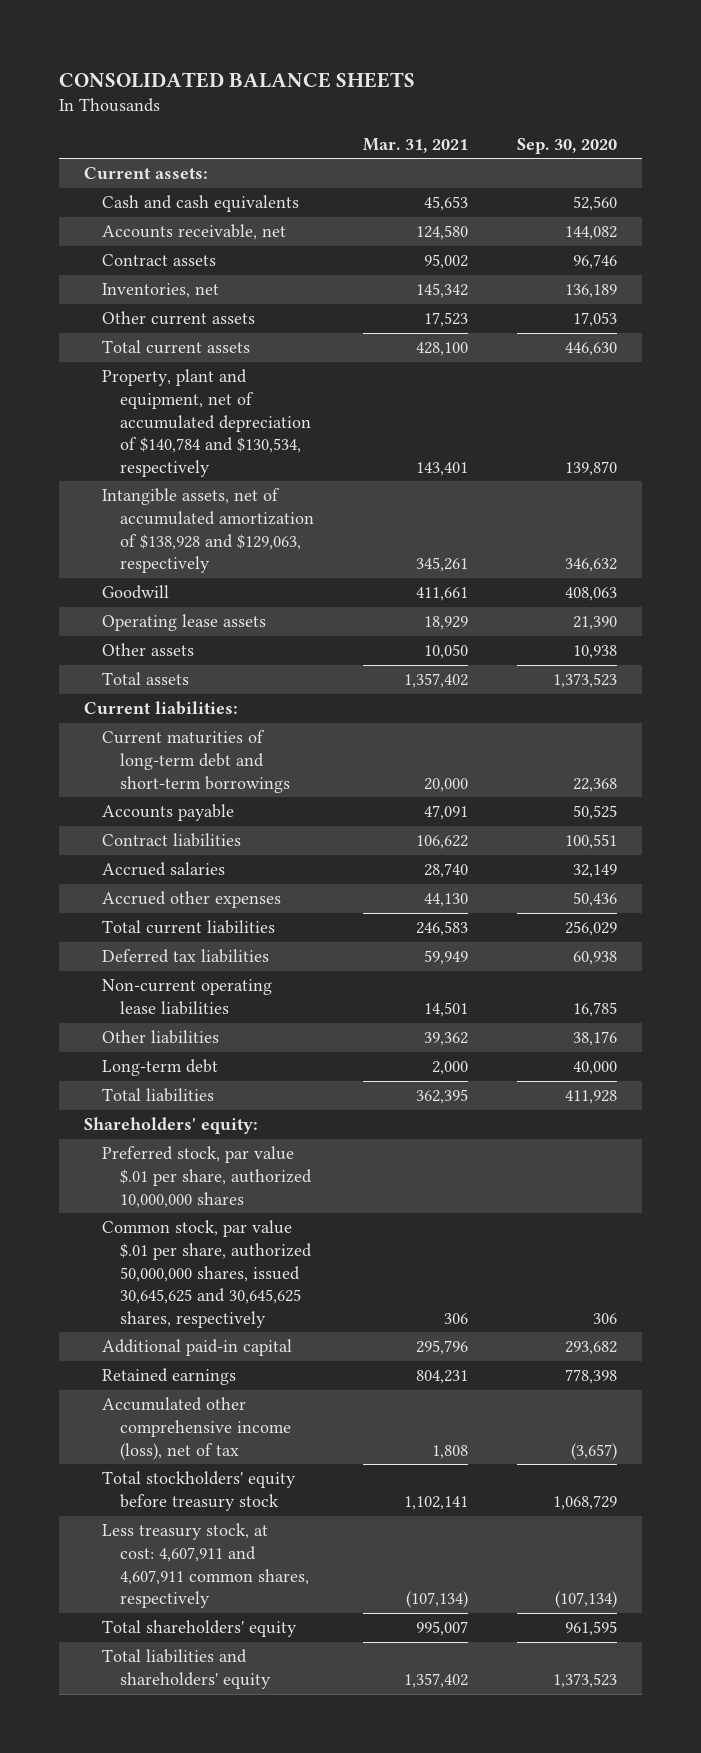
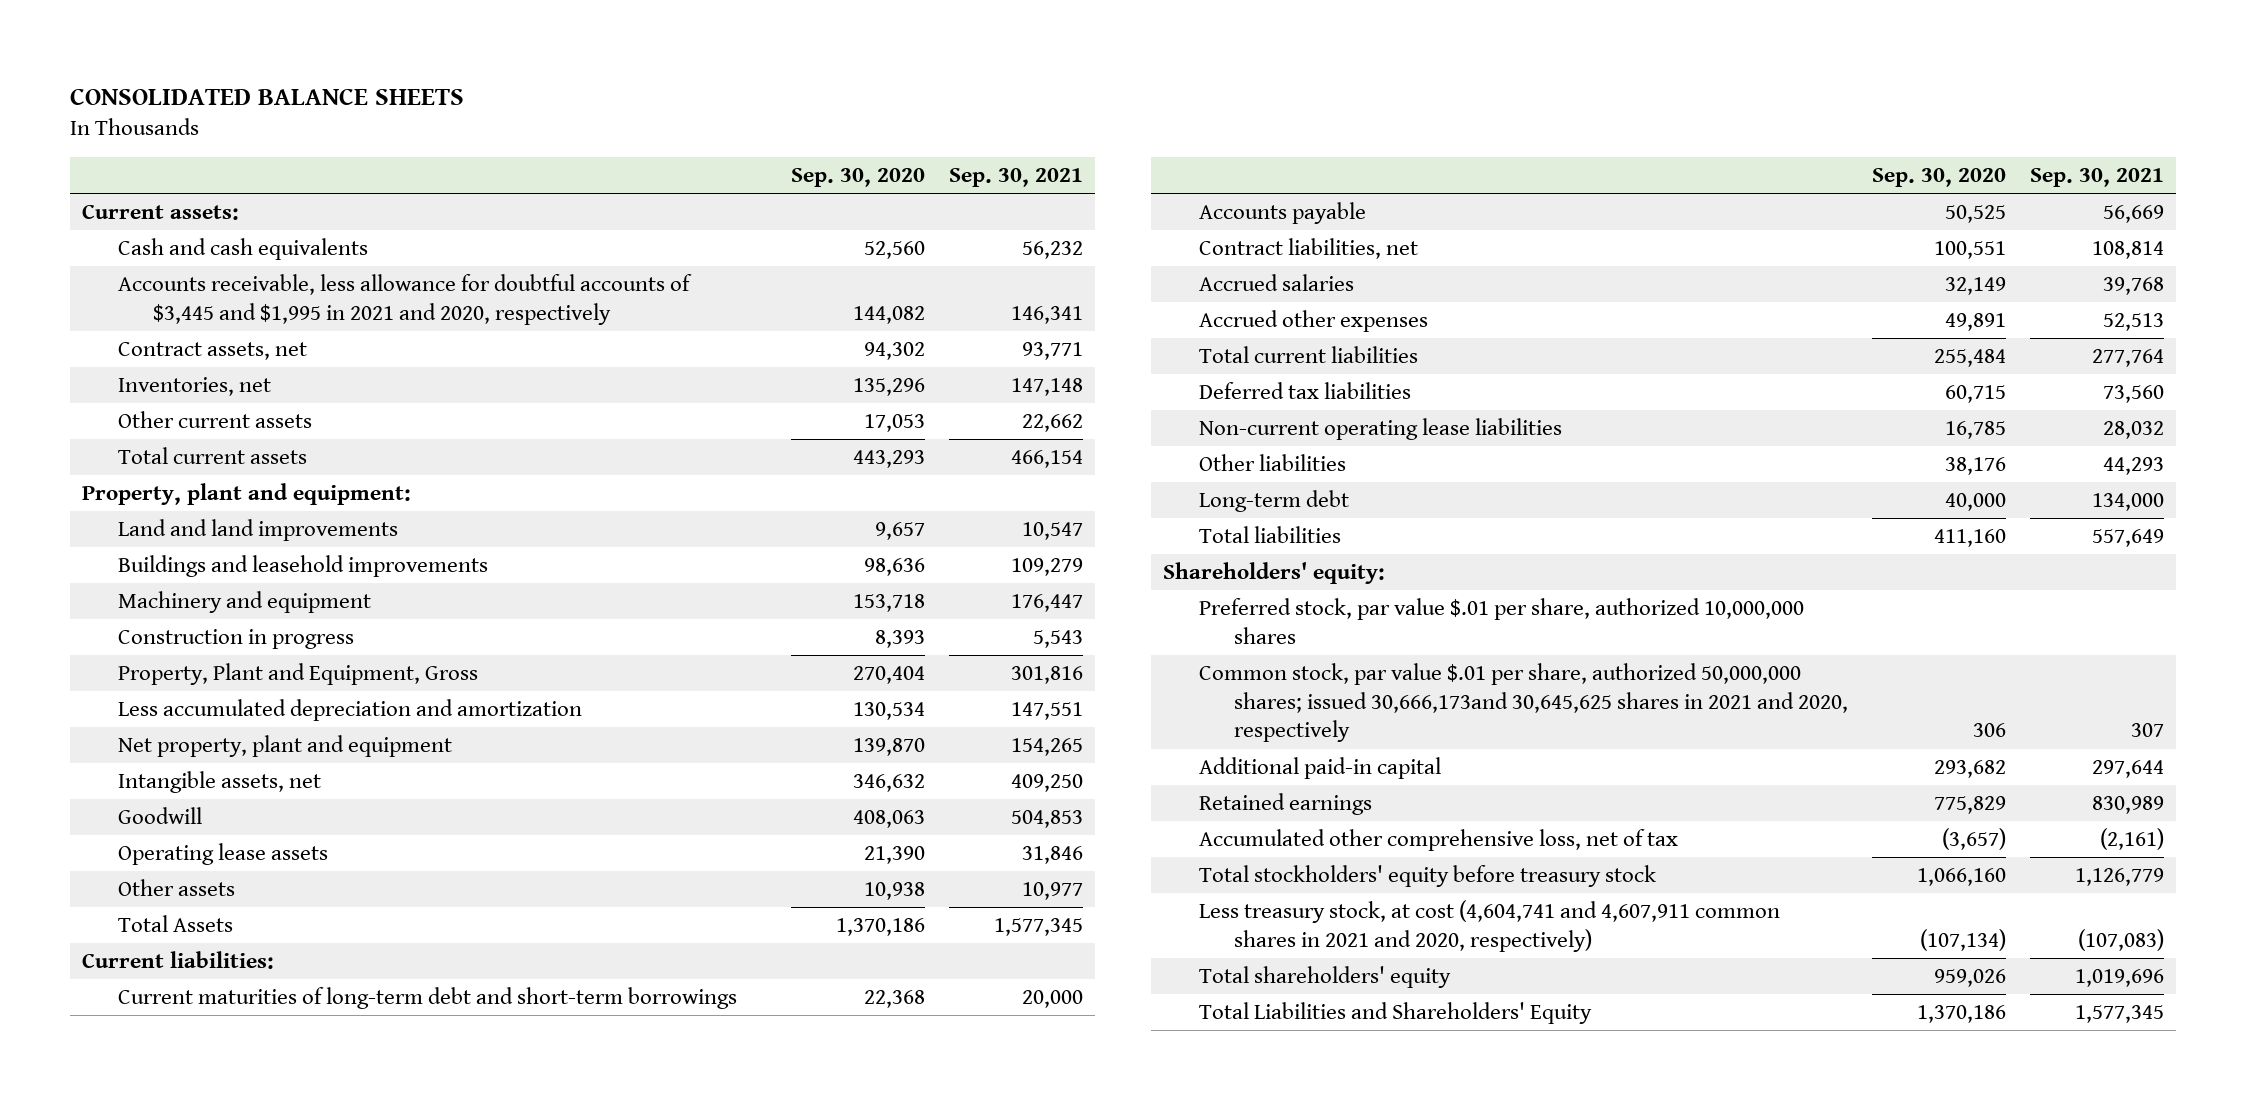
- | Mar. 31, 2021 | Sep. 30, 2020
+ | Sep. 30, 2020 | Sep. 30, 2021
- Accounts receivable, net | 124,580 | 144,082
- Contract assets | 95,002 | 96,746
- Inventories, net | 145,342 | 136,189
+ Accounts receivable, less allowance for doubtful accounts of $3,445 and $1,995 in 2021 and 2020, respectively | 144,082 | 146,341
+ Contract assets, net | 94,302 | 93,771
+ Inventories, net | 135,296 | 147,148
- Total current assets | 428,100 | 446,630
- Property, plant and equipment, net of accumulated depreciation of $140,784 and $130,534, respectively | 143,401 | 139,870
- Intangible assets, net of accumulated amortization of $138,928 and $129,063, respectively | 345,261 | 346,632
+ Total current assets | 443,293 | 466,154
+ Property, plant and equipment:
+ Land and land improvements | 9,657 | 10,547
+ Buildings and leasehold improvements | 98,636 | 109,279
+ Machinery and equipment | 153,718 | 176,447
+ Construction in progress | 8,393 | 5,543
+ Property, Plant and Equipment, Gross | 270,404 | 301,816
+ Less accumulated depreciation and amortization | 130,534 | 147,551
+ Net property, plant and equipment | 139,870 | 154,265
+ Intangible assets, net | 346,632 | 409,250
- Total assets | 1,357,402 | 1,373,523
+ Total Assets | 1,370,186 | 1,577,345
- Contract liabilities | 106,622 | 100,551
+ Contract liabilities, net | 100,551 | 108,814
- Accrued other expenses | 44,130 | 50,436
- Total current liabilities | 246,583 | 256,029
- Deferred tax liabilities | 59,949 | 60,938
+ Accrued other expenses | 49,891 | 52,513
+ Total current liabilities | 255,484 | 277,764
+ Deferred tax liabilities | 60,715 | 73,560
- Total liabilities | 362,395 | 411,928
+ Total liabilities | 411,160 | 557,649
- Common stock, par value $.01 per share, authorized 50,000,000 shares, issued 30,645,625 and 30,645,625 shares, respectively | 306 | 306
+ Common stock, par value $.01 per share, authorized 50,000,000 shares; issued 30,666,173and 30,645,625 shares in 2021 and 2020, respectively | 306 | 307
- Retained earnings | 804,231 | 778,398
- Accumulated other comprehensive income (loss), net of tax | 1,808 | (3,657)
- Total stockholders' equity before treasury stock | 1,102,141 | 1,068,729
- Less treasury stock, at cost: 4,607,911 and 4,607,911 common shares, respectively | (107,134) | (107,134)
- Total shareholders' equity | 995,007 | 961,595
- Total liabilities and shareholders' equity | 1,357,402 | 1,373,523
+ Retained earnings | 775,829 | 830,989
+ Accumulated other comprehensive loss, net of tax | (3,657) | (2,161)
+ Total stockholders' equity before treasury stock | 1,066,160 | 1,126,779
+ Less treasury stock, at cost (4,604,741 and 4,607,911 common shares in 2021 and 2020, respectively) | (107,134) | (107,083)
+ Total shareholders' equity | 959,026 | 1,019,696
+ Total Liabilities and Shareholders' Equity | 1,370,186 | 1,577,345

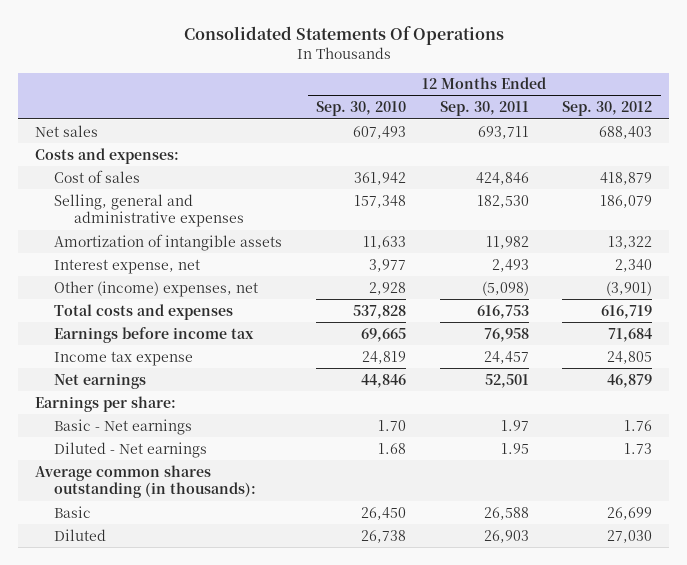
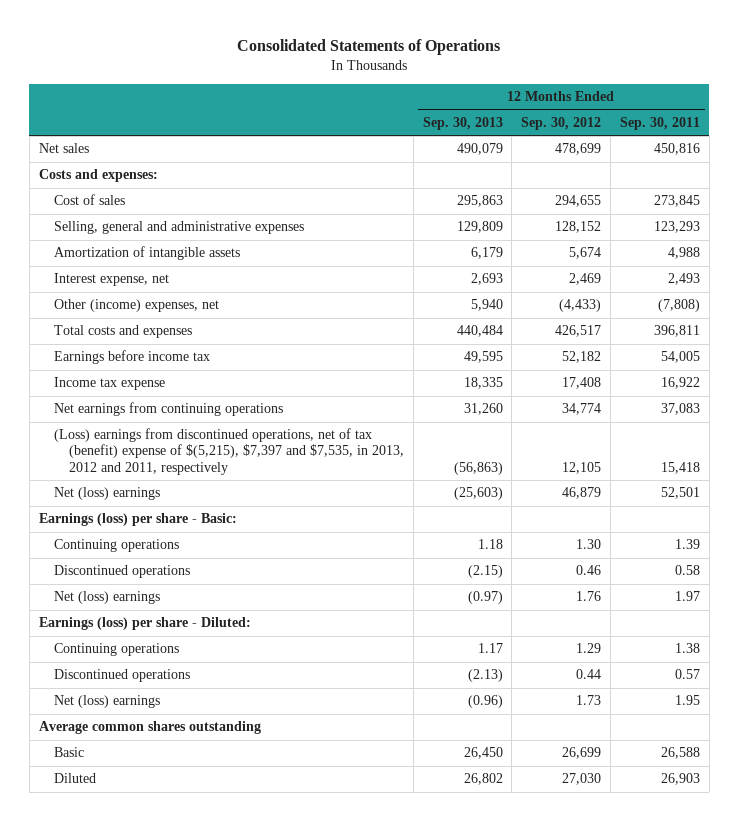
- Consolidated Statements Of Operations
+ Consolidated Statements of Operations
- | 12 Months Ended Sep. 30, 2010 | 12 Months Ended Sep. 30, 2011 | 12 Months Ended Sep. 30, 2012
+ | 12 Months Ended Sep. 30, 2013 | 12 Months Ended Sep. 30, 2012 | 12 Months Ended Sep. 30, 2011
- Net sales | 607,493 | 693,711 | 688,403
+ Net sales | 490,079 | 478,699 | 450,816
- Cost of sales | 361,942 | 424,846 | 418,879
- Selling, general and administrative expenses | 157,348 | 182,530 | 186,079
- Amortization of intangible assets | 11,633 | 11,982 | 13,322
- Interest expense, net | 3,977 | 2,493 | 2,340
- Other (income) expenses, net | 2,928 | (5,098) | (3,901)
- Total costs and expenses | 537,828 | 616,753 | 616,719
- Earnings before income tax | 69,665 | 76,958 | 71,684
- Income tax expense | 24,819 | 24,457 | 24,805
- Net earnings | 44,846 | 52,501 | 46,879
- Earnings per share:
- Basic - Net earnings | 1.70 | 1.97 | 1.76
- Diluted - Net earnings | 1.68 | 1.95 | 1.73
- Average common shares outstanding (in thousands):
+ Cost of sales | 295,863 | 294,655 | 273,845
+ Selling, general and administrative expenses | 129,809 | 128,152 | 123,293
+ Amortization of intangible assets | 6,179 | 5,674 | 4,988
+ Interest expense, net | 2,693 | 2,469 | 2,493
+ Other (income) expenses, net | 5,940 | (4,433) | (7,808)
+ Total costs and expenses | 440,484 | 426,517 | 396,811
+ Earnings before income tax | 49,595 | 52,182 | 54,005
+ Income tax expense | 18,335 | 17,408 | 16,922
+ Net earnings from continuing operations | 31,260 | 34,774 | 37,083
+ (Loss) earnings from discontinued operations, net of tax (benefit) expense of $(5,215), $7,397 and $7,535, in 2013, 2012 and 2011, respectively | (56,863) | 12,105 | 15,418
+ Net (loss) earnings | (25,603) | 46,879 | 52,501
+ Earnings (loss) per share - Basic:
+ Continuing operations | 1.18 | 1.30 | 1.39
+ Discontinued operations | (2.15) | 0.46 | 0.58
+ Net (loss) earnings | (0.97) | 1.76 | 1.97
+ Earnings (loss) per share - Diluted:
+ Continuing operations | 1.17 | 1.29 | 1.38
+ Discontinued operations | (2.13) | 0.44 | 0.57
+ Net (loss) earnings | (0.96) | 1.73 | 1.95
+ Average common shares outstanding

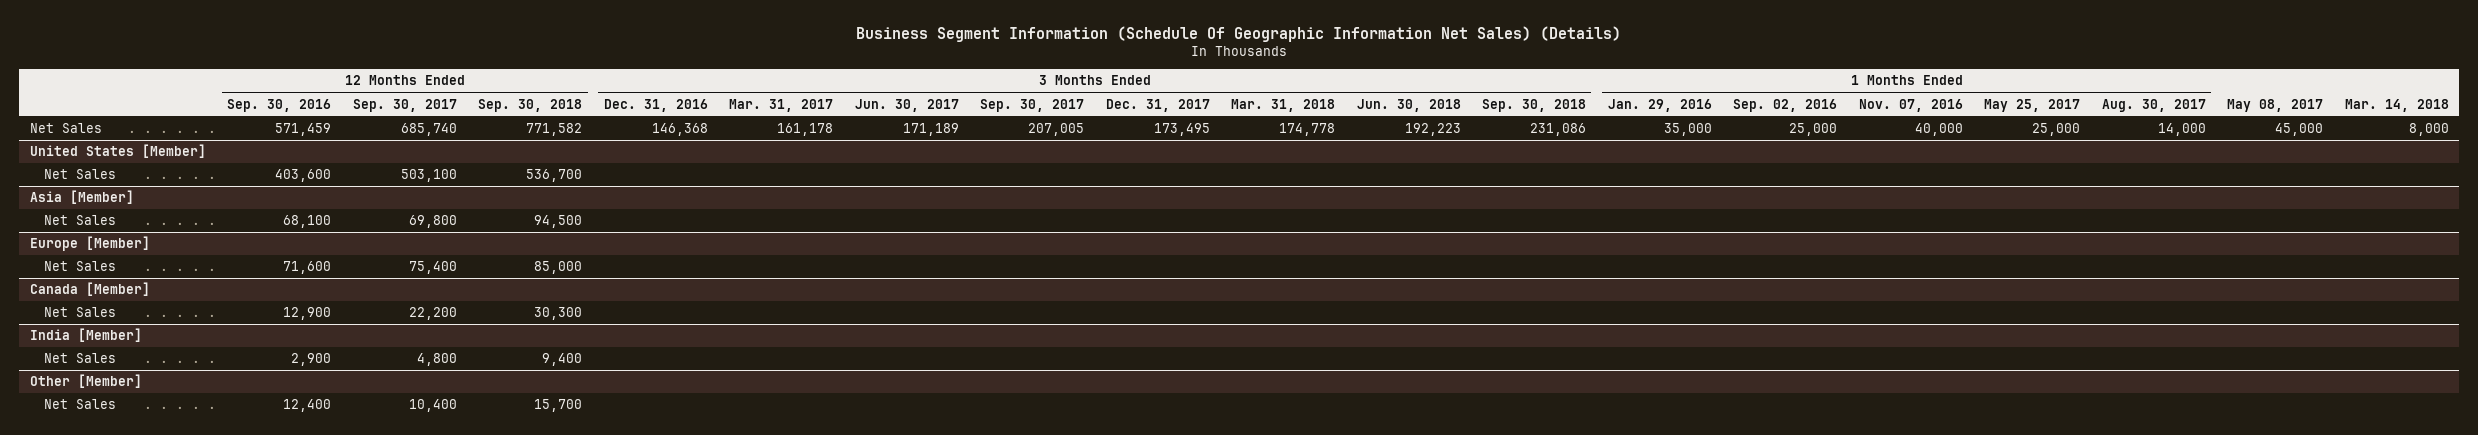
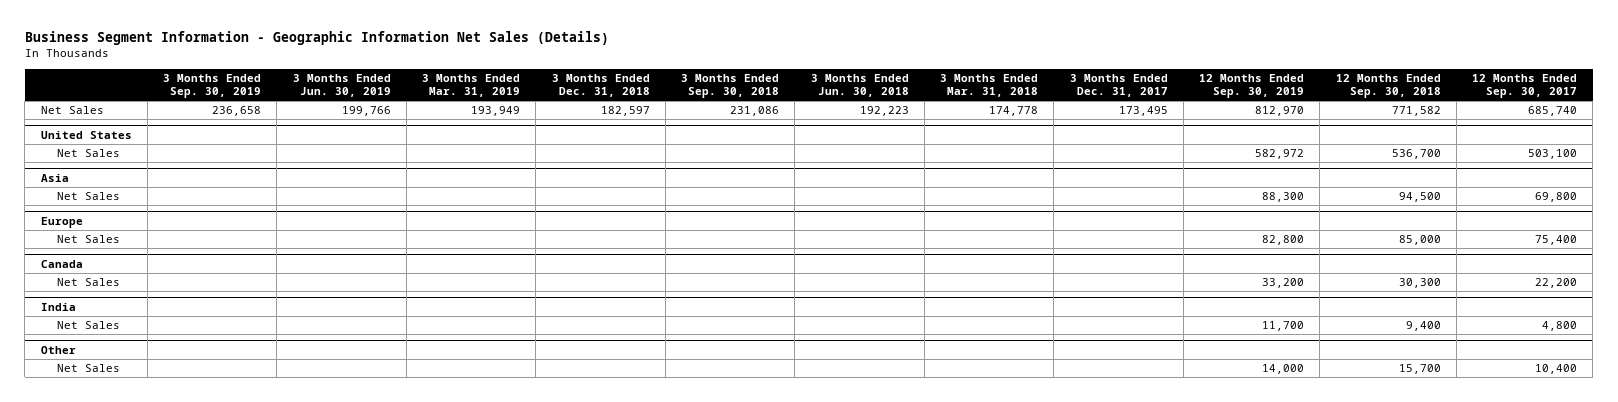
- Business Segment Information (Schedule Of Geographic Information Net Sales) (Details)
+ Business Segment Information - Geographic Information Net Sales (Details)
- | 12 Months Ended Sep. 30, 2016 | 12 Months Ended Sep. 30, 2017 | 12 Months Ended Sep. 30, 2018 | 3 Months Ended Dec. 31, 2016 | 3 Months Ended Mar. 31, 2017 | 3 Months Ended Jun. 30, 2017 | 3 Months Ended Sep. 30, 2017 | 3 Months Ended Dec. 31, 2017 | 3 Months Ended Mar. 31, 2018 | 3 Months Ended Jun. 30, 2018 | 3 Months Ended Sep. 30, 2018 | 1 Months Ended Jan. 29, 2016 | 1 Months Ended Sep. 02, 2016 | 1 Months Ended Nov. 07, 2016 | 1 Months Ended May 25, 2017 | 1 Months Ended Aug. 30, 2017 | May 08, 2017 | Mar. 14, 2018
+ | 3 Months Ended Sep. 30, 2019 | 3 Months Ended Jun. 30, 2019 | 3 Months Ended Mar. 31, 2019 | 3 Months Ended Dec. 31, 2018 | 3 Months Ended Sep. 30, 2018 | 3 Months Ended Jun. 30, 2018 | 3 Months Ended Mar. 31, 2018 | 3 Months Ended Dec. 31, 2017 | 12 Months Ended Sep. 30, 2019 | 12 Months Ended Sep. 30, 2018 | 12 Months Ended Sep. 30, 2017
- United States [Member]
+ United States
- Asia [Member]
+ Asia
- Europe [Member]
+ Europe
- Canada [Member]
+ Canada
- India [Member]
+ India
- Other [Member]
+ Other

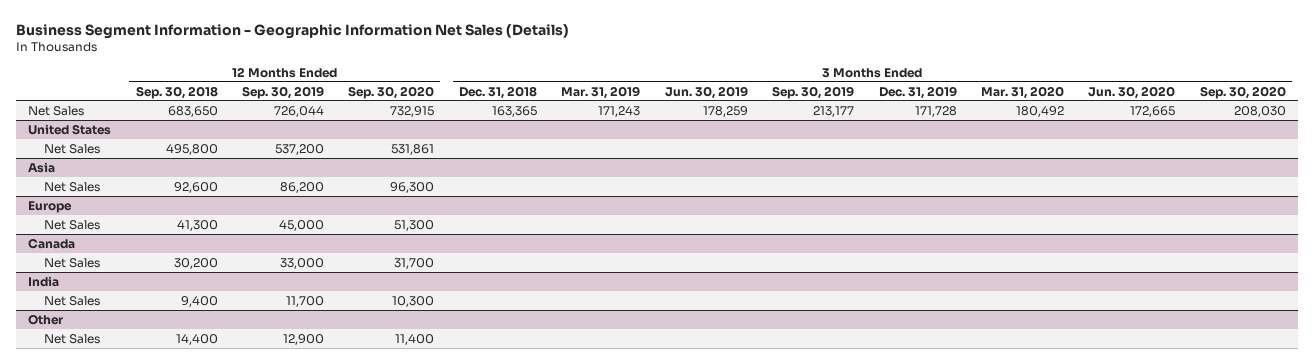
- | 3 Months Ended Sep. 30, 2019 | 3 Months Ended Jun. 30, 2019 | 3 Months Ended Mar. 31, 2019 | 3 Months Ended Dec. 31, 2018 | 3 Months Ended Sep. 30, 2018 | 3 Months Ended Jun. 30, 2018 | 3 Months Ended Mar. 31, 2018 | 3 Months Ended Dec. 31, 2017 | 12 Months Ended Sep. 30, 2019 | 12 Months Ended Sep. 30, 2018 | 12 Months Ended Sep. 30, 2017
+ | 12 Months Ended Sep. 30, 2018 | 12 Months Ended Sep. 30, 2019 | 12 Months Ended Sep. 30, 2020 | 3 Months Ended Dec. 31, 2018 | 3 Months Ended Mar. 31, 2019 | 3 Months Ended Jun. 30, 2019 | 3 Months Ended Sep. 30, 2019 | 3 Months Ended Dec. 31, 2019 | 3 Months Ended Mar. 31, 2020 | 3 Months Ended Jun. 30, 2020 | 3 Months Ended Sep. 30, 2020
- Net Sales | 236,658 | 199,766 | 193,949 | 182,597 | 231,086 | 192,223 | 174,778 | 173,495 | 812,970 | 771,582 | 685,740
+ Net Sales | 683,650 | 726,044 | 732,915 | 163,365 | 171,243 | 178,259 | 213,177 | 171,728 | 180,492 | 172,665 | 208,030
@ United States
- Net Sales | | | | | | | | | 582,972 | 536,700 | 503,100
+ Net Sales | 495,800 | 537,200 | 531,861 | | | | | | | |
@ Asia
- Net Sales | | | | | | | | | 88,300 | 94,500 | 69,800
+ Net Sales | 92,600 | 86,200 | 96,300 | | | | | | | |
@ Europe
- Net Sales | | | | | | | | | 82,800 | 85,000 | 75,400
+ Net Sales | 41,300 | 45,000 | 51,300 | | | | | | | |
@ Canada
- Net Sales | | | | | | | | | 33,200 | 30,300 | 22,200
+ Net Sales | 30,200 | 33,000 | 31,700 | | | | | | | |
@ Other
- Net Sales | | | | | | | | | 14,000 | 15,700 | 10,400
+ Net Sales | 14,400 | 12,900 | 11,400 | | | | | | | |

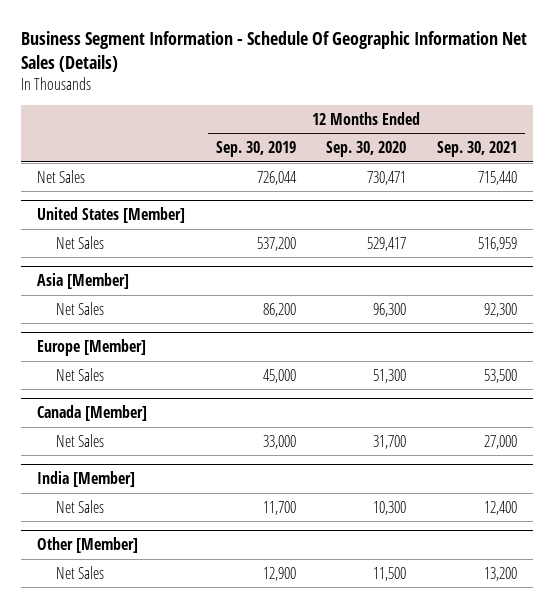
- Business Segment Information - Geographic Information Net Sales (Details)
+ Business Segment Information - Schedule Of Geographic Information Net Sales (Details)
- | 12 Months Ended Sep. 30, 2018 | 12 Months Ended Sep. 30, 2019 | 12 Months Ended Sep. 30, 2020 | 3 Months Ended Dec. 31, 2018 | 3 Months Ended Mar. 31, 2019 | 3 Months Ended Jun. 30, 2019 | 3 Months Ended Sep. 30, 2019 | 3 Months Ended Dec. 31, 2019 | 3 Months Ended Mar. 31, 2020 | 3 Months Ended Jun. 30, 2020 | 3 Months Ended Sep. 30, 2020
+ | 12 Months Ended Sep. 30, 2019 | 12 Months Ended Sep. 30, 2020 | 12 Months Ended Sep. 30, 2021
- Net Sales | 683,650 | 726,044 | 732,915 | 163,365 | 171,243 | 178,259 | 213,177 | 171,728 | 180,492 | 172,665 | 208,030
- United States
- Net Sales | 495,800 | 537,200 | 531,861 | | | | | | | |
- Asia
+ Net Sales | 726,044 | 730,471 | 715,440
+ United States [Member]
+ Net Sales | 537,200 | 529,417 | 516,959
+ Asia [Member]
- Europe
+ Europe [Member]
- Canada
+ Canada [Member]
- India
+ India [Member]
- Other
- Net Sales | 14,400 | 12,900 | 11,400 | | | | | | | |
+ Other [Member]
+ Net Sales | 12,900 | 11,500 | 13,200

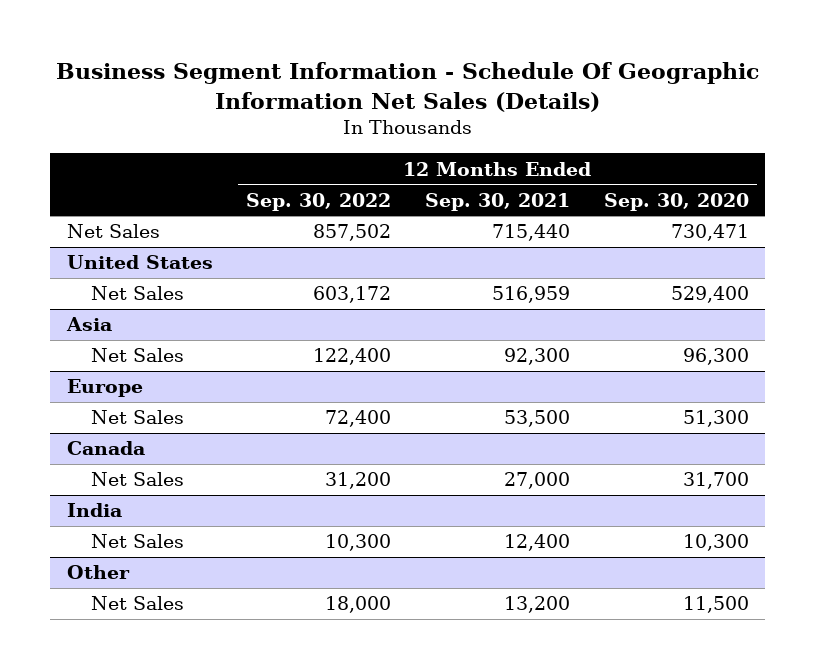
- | 12 Months Ended Sep. 30, 2019 | 12 Months Ended Sep. 30, 2020 | 12 Months Ended Sep. 30, 2021
+ | 12 Months Ended Sep. 30, 2022 | 12 Months Ended Sep. 30, 2021 | 12 Months Ended Sep. 30, 2020
- United States [Member]
- Net Sales | 537,200 | 529,417 | 516,959
- Asia [Member]
+ United States
+ Net Sales | 603,172 | 516,959 | 529,400
+ Asia
- Europe [Member]
+ Europe
- Canada [Member]
+ Canada
- India [Member]
+ India
- Other [Member]
+ Other

